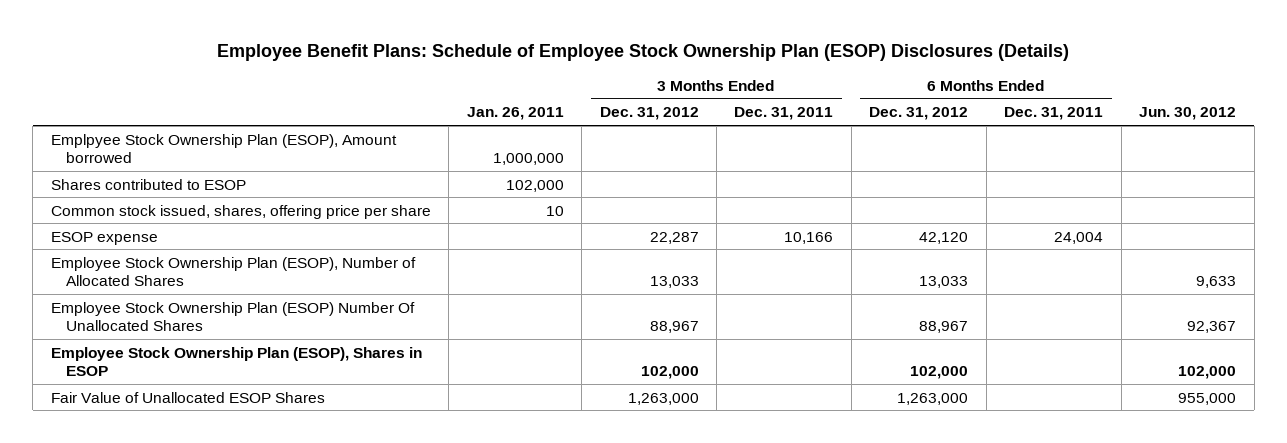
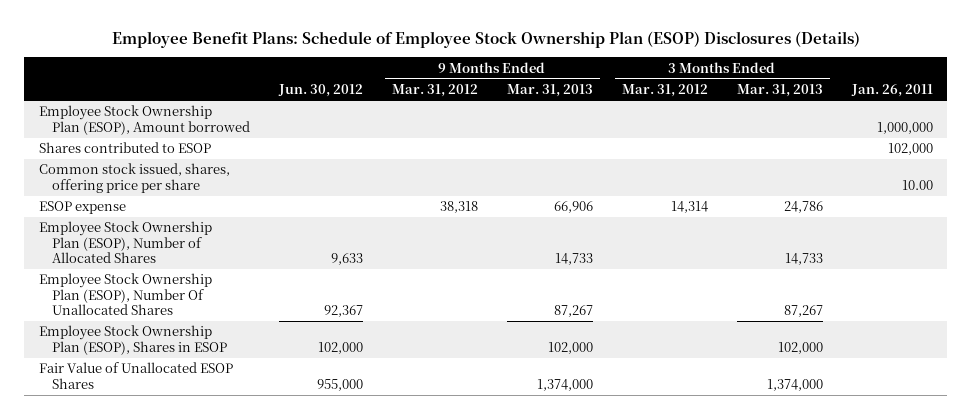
- | Jan. 26, 2011 | 3 Months Ended Dec. 31, 2012 | 3 Months Ended Dec. 31, 2011 | 6 Months Ended Dec. 31, 2012 | 6 Months Ended Dec. 31, 2011 | Jun. 30, 2012
+ | Jun. 30, 2012 | 9 Months Ended Mar. 31, 2012 | 9 Months Ended Mar. 31, 2013 | 3 Months Ended Mar. 31, 2012 | 3 Months Ended Mar. 31, 2013 | Jan. 26, 2011
- Emplpyee Stock Ownership Plan (ESOP), Amount borrowed | 1,000,000 | | | | |
+ Employee Stock Ownership Plan (ESOP), Amount borrowed | | | | | | 1,000,000
- Common stock issued, shares, offering price per share | 10 | | | | |
+ Common stock issued, shares, offering price per share | | | | | | 10.00
- Employee Stock Ownership Plan (ESOP) Number Of Unallocated Shares | | 88,967 | | 88,967 | | 92,367
+ Employee Stock Ownership Plan (ESOP), Number Of Unallocated Shares | 92,367 | | 87,267 | | 87,267 |

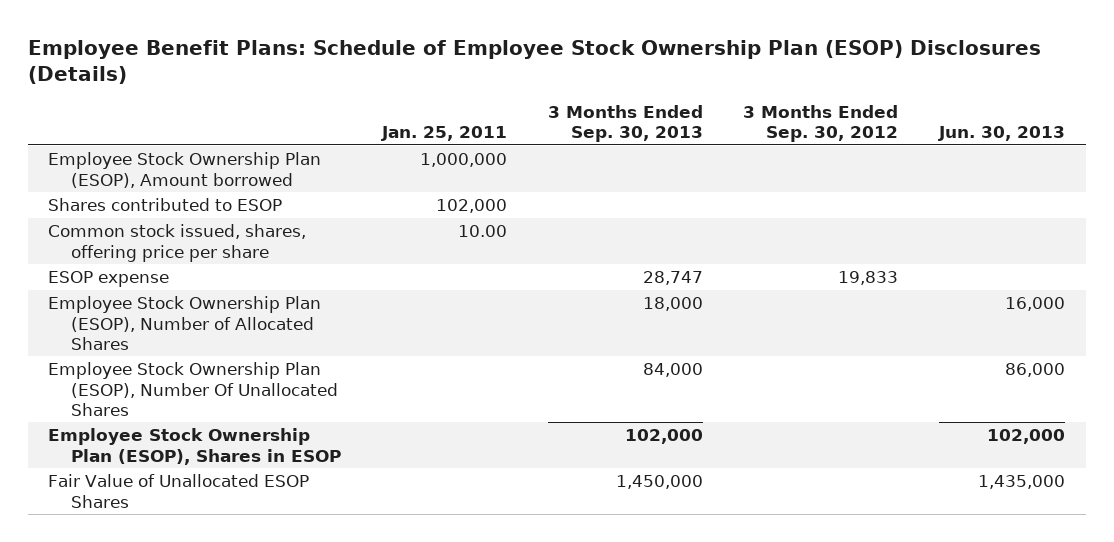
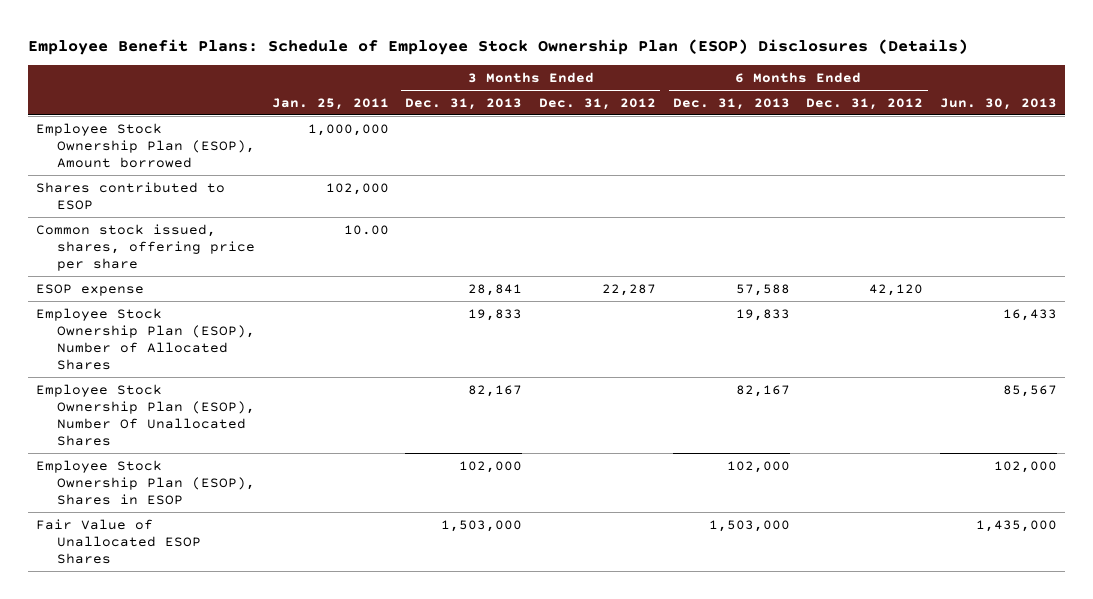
- | Jan. 25, 2011 | 3 Months Ended Sep. 30, 2013 | 3 Months Ended Sep. 30, 2012 | Jun. 30, 2013
+ | Jan. 25, 2011 | 3 Months Ended Dec. 31, 2013 | 3 Months Ended Dec. 31, 2012 | 6 Months Ended Dec. 31, 2013 | 6 Months Ended Dec. 31, 2012 | Jun. 30, 2013
- Employee Stock Ownership Plan (ESOP), Number of Allocated Shares | | 18,000 | | 16,000
- Employee Stock Ownership Plan (ESOP), Number Of Unallocated Shares | | 84,000 | | 86,000
+ Employee Stock Ownership Plan (ESOP), Number of Allocated Shares | | 19,833 | | 19,833 | | 16,433
+ Employee Stock Ownership Plan (ESOP), Number Of Unallocated Shares | | 82,167 | | 82,167 | | 85,567

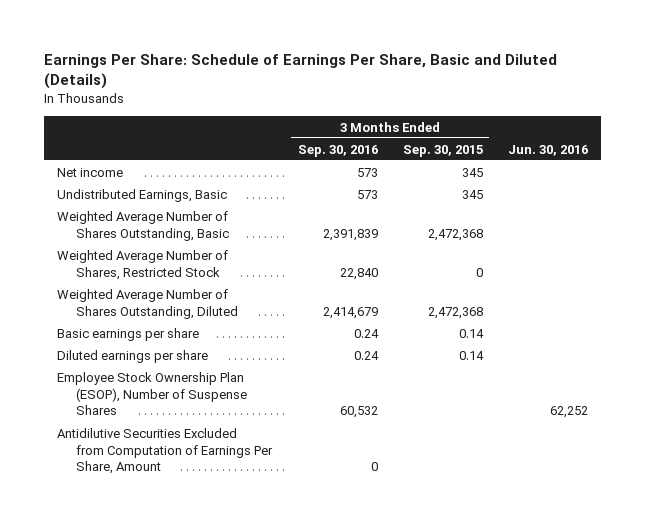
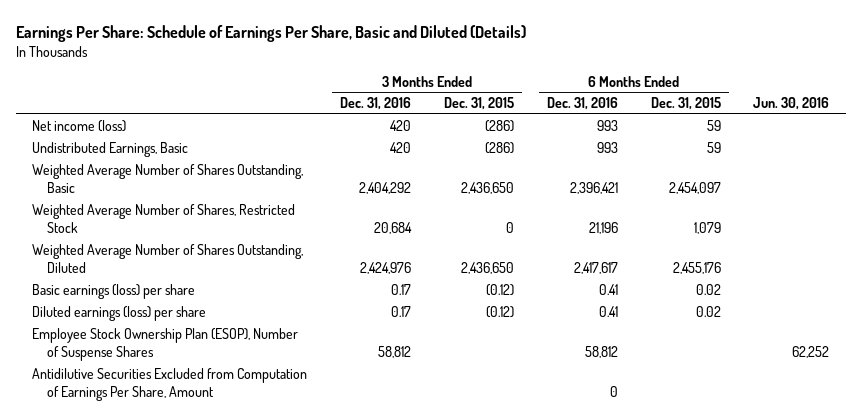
- | 3 Months Ended Sep. 30, 2016 | 3 Months Ended Sep. 30, 2015 | Jun. 30, 2016
+ | 3 Months Ended Dec. 31, 2016 | 3 Months Ended Dec. 31, 2015 | 6 Months Ended Dec. 31, 2016 | 6 Months Ended Dec. 31, 2015 | Jun. 30, 2016
- Net income | 573 | 345 |
+ Net income (loss) | 420 | (286) | 993 | 59 |
- Basic earnings per share | 0.24 | 0.14 |
- Diluted earnings per share | 0.24 | 0.14 |
+ Basic earnings (loss) per share | 0.17 | (0.12) | 0.41 | 0.02 |
+ Diluted earnings (loss) per share | 0.17 | (0.12) | 0.41 | 0.02 |

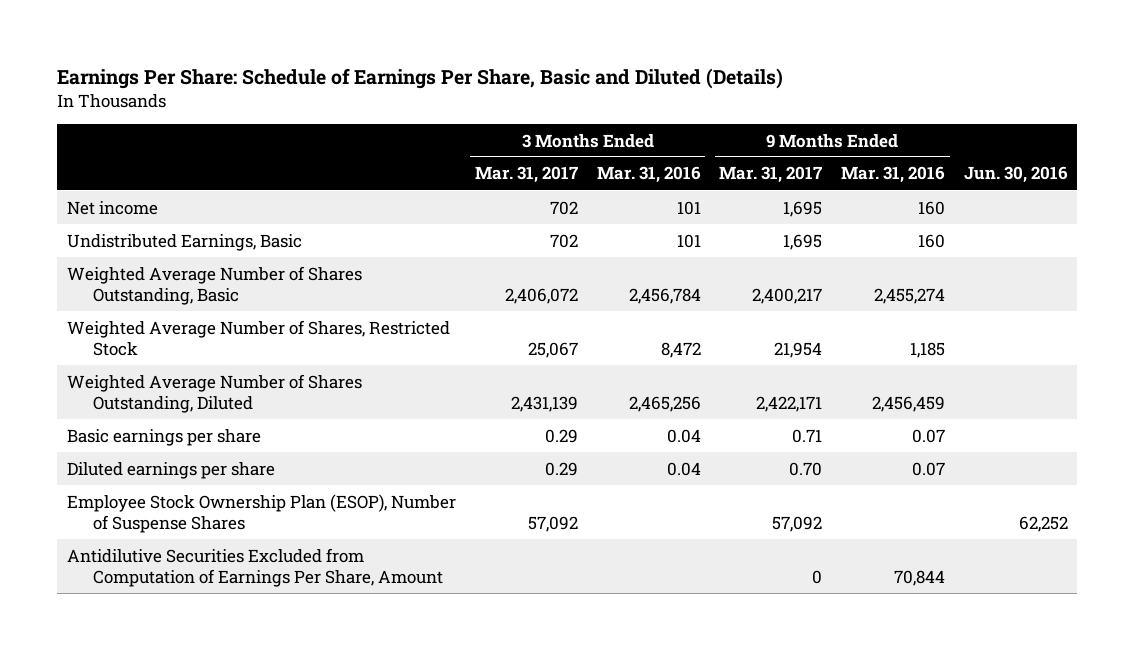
- | 3 Months Ended Dec. 31, 2016 | 3 Months Ended Dec. 31, 2015 | 6 Months Ended Dec. 31, 2016 | 6 Months Ended Dec. 31, 2015 | Jun. 30, 2016
+ | 3 Months Ended Mar. 31, 2017 | 3 Months Ended Mar. 31, 2016 | 9 Months Ended Mar. 31, 2017 | 9 Months Ended Mar. 31, 2016 | Jun. 30, 2016
- Net income (loss) | 420 | (286) | 993 | 59 |
+ Net income | 702 | 101 | 1,695 | 160 |
- Basic earnings (loss) per share | 0.17 | (0.12) | 0.41 | 0.02 |
- Diluted earnings (loss) per share | 0.17 | (0.12) | 0.41 | 0.02 |
+ Basic earnings per share | 0.29 | 0.04 | 0.71 | 0.07 |
+ Diluted earnings per share | 0.29 | 0.04 | 0.70 | 0.07 |

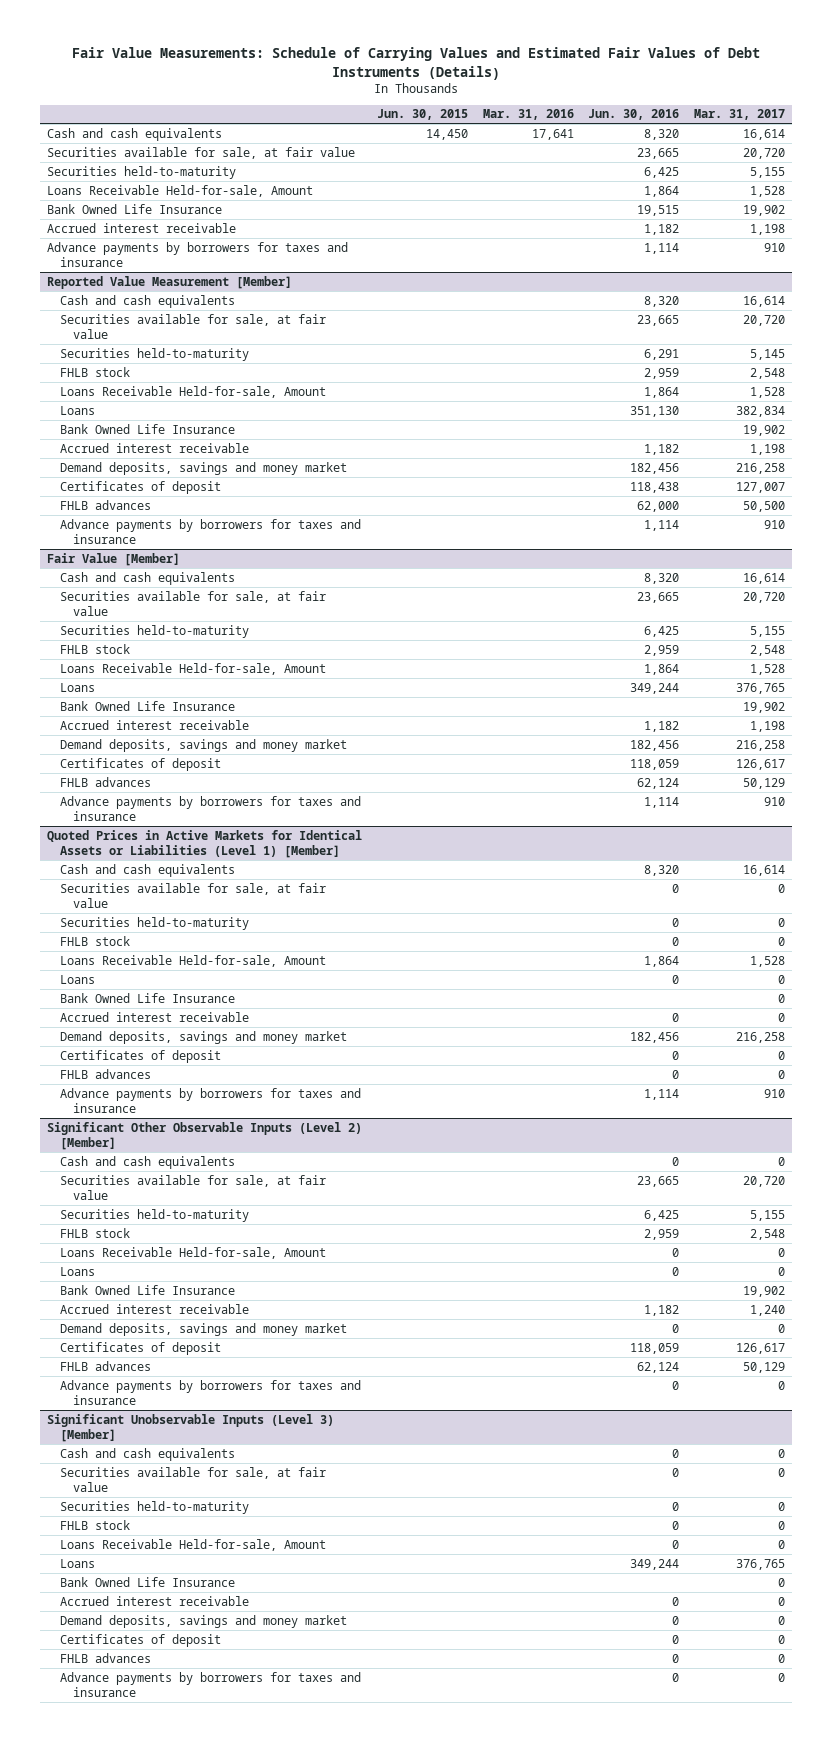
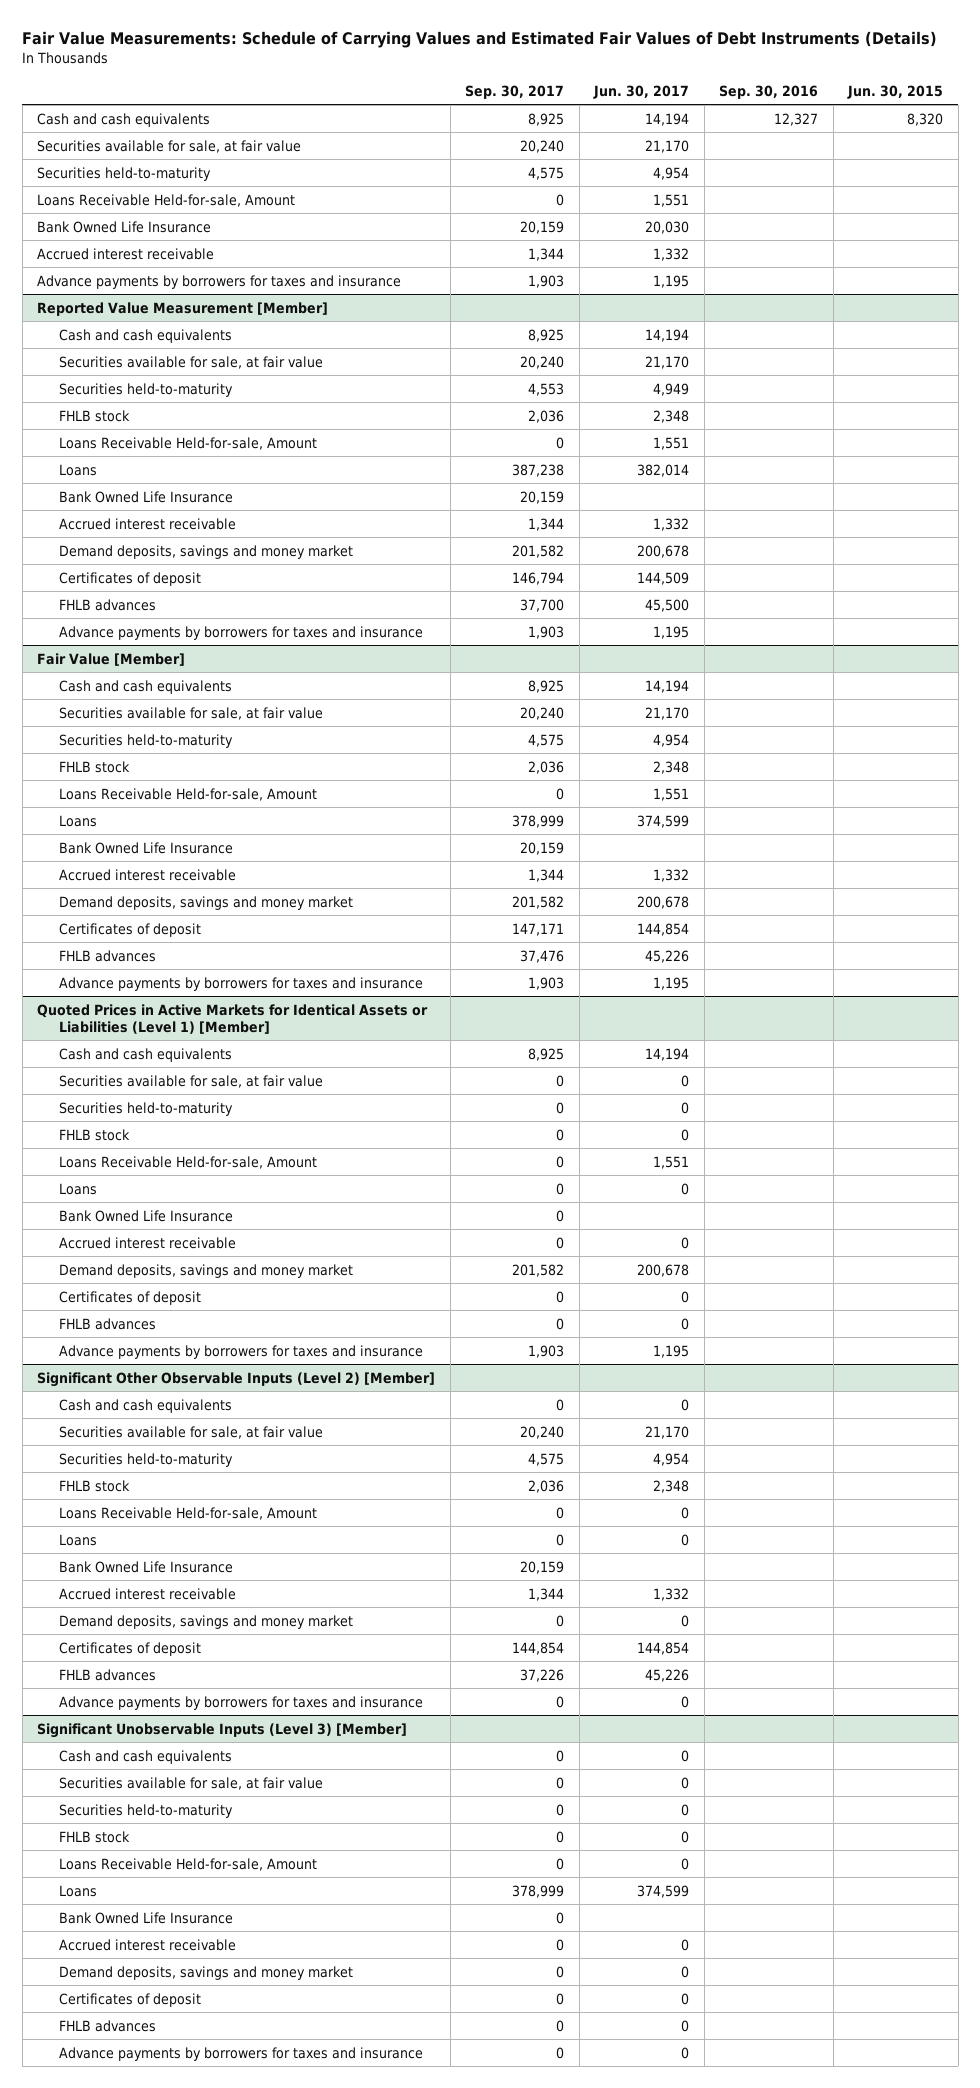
- | Jun. 30, 2015 | Mar. 31, 2016 | Jun. 30, 2016 | Mar. 31, 2017
+ | Sep. 30, 2017 | Jun. 30, 2017 | Sep. 30, 2016 | Jun. 30, 2015
- Cash and cash equivalents | 14,450 | 17,641 | 8,320 | 16,614
+ Cash and cash equivalents | 8,925 | 14,194 | 12,327 | 8,320

